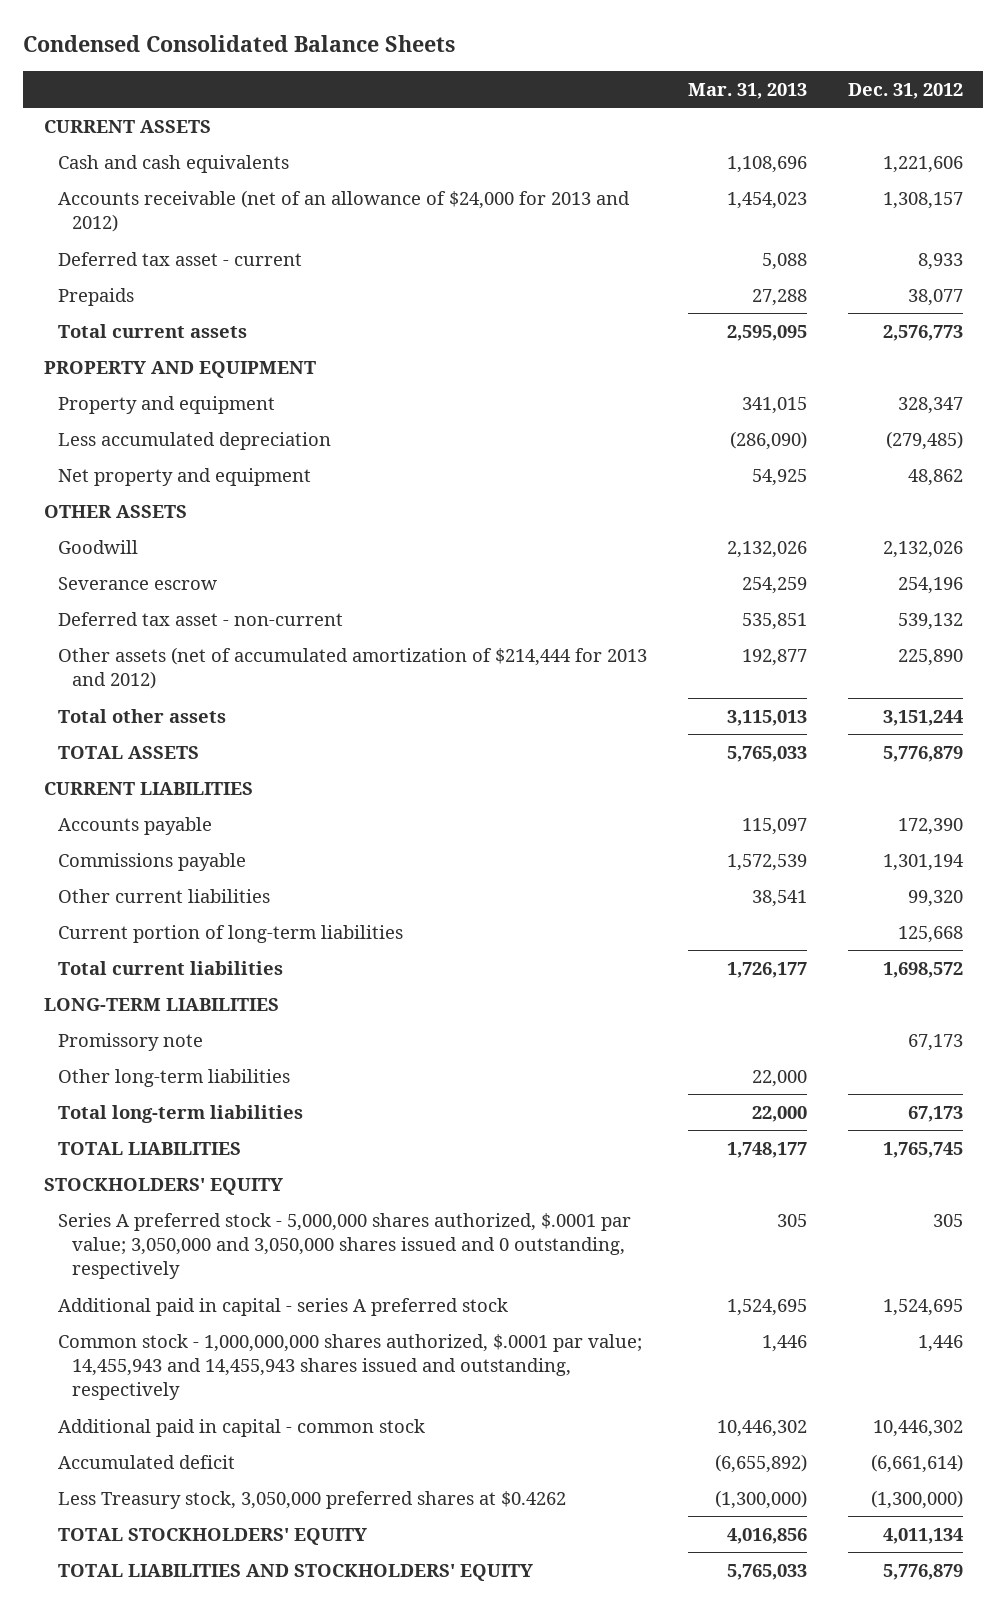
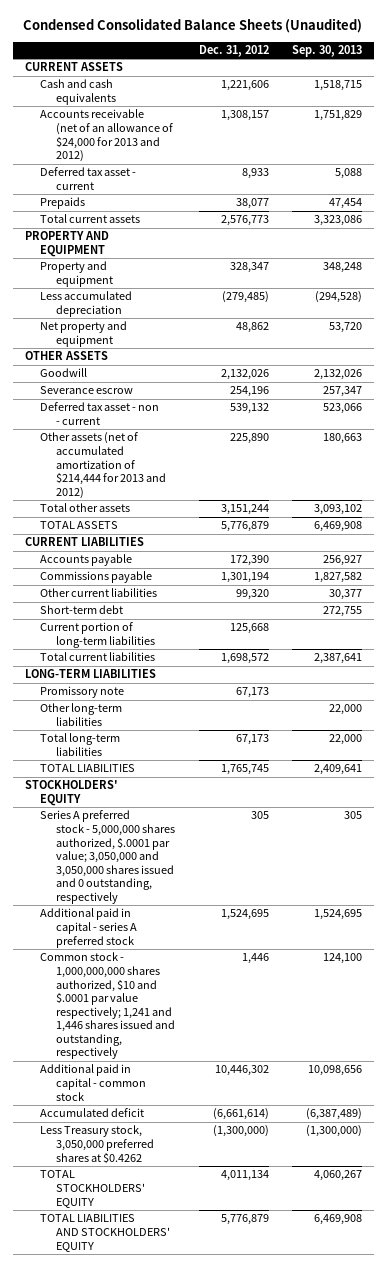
- Condensed Consolidated Balance Sheets
+ Condensed Consolidated Balance Sheets (Unaudited)
- | Mar. 31, 2013 | Dec. 31, 2012
+ | Dec. 31, 2012 | Sep. 30, 2013
- Deferred tax asset - non-current | 535,851 | 539,132
+ Deferred tax asset - non - current | 539,132 | 523,066
+ Short-term debt | | 272,755
- Common stock - 1,000,000,000 shares authorized, $.0001 par value; 14,455,943 and 14,455,943 shares issued and outstanding, respectively | 1,446 | 1,446
+ Common stock - 1,000,000,000 shares authorized, $10 and $.0001 par value respectively; 1,241 and 1,446 shares issued and outstanding, respectively | 1,446 | 124,100

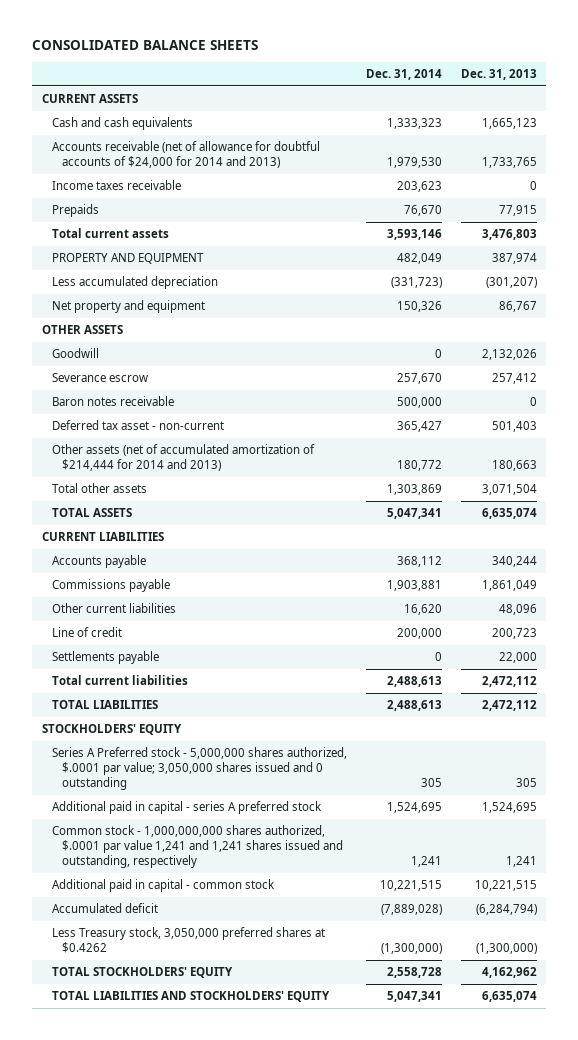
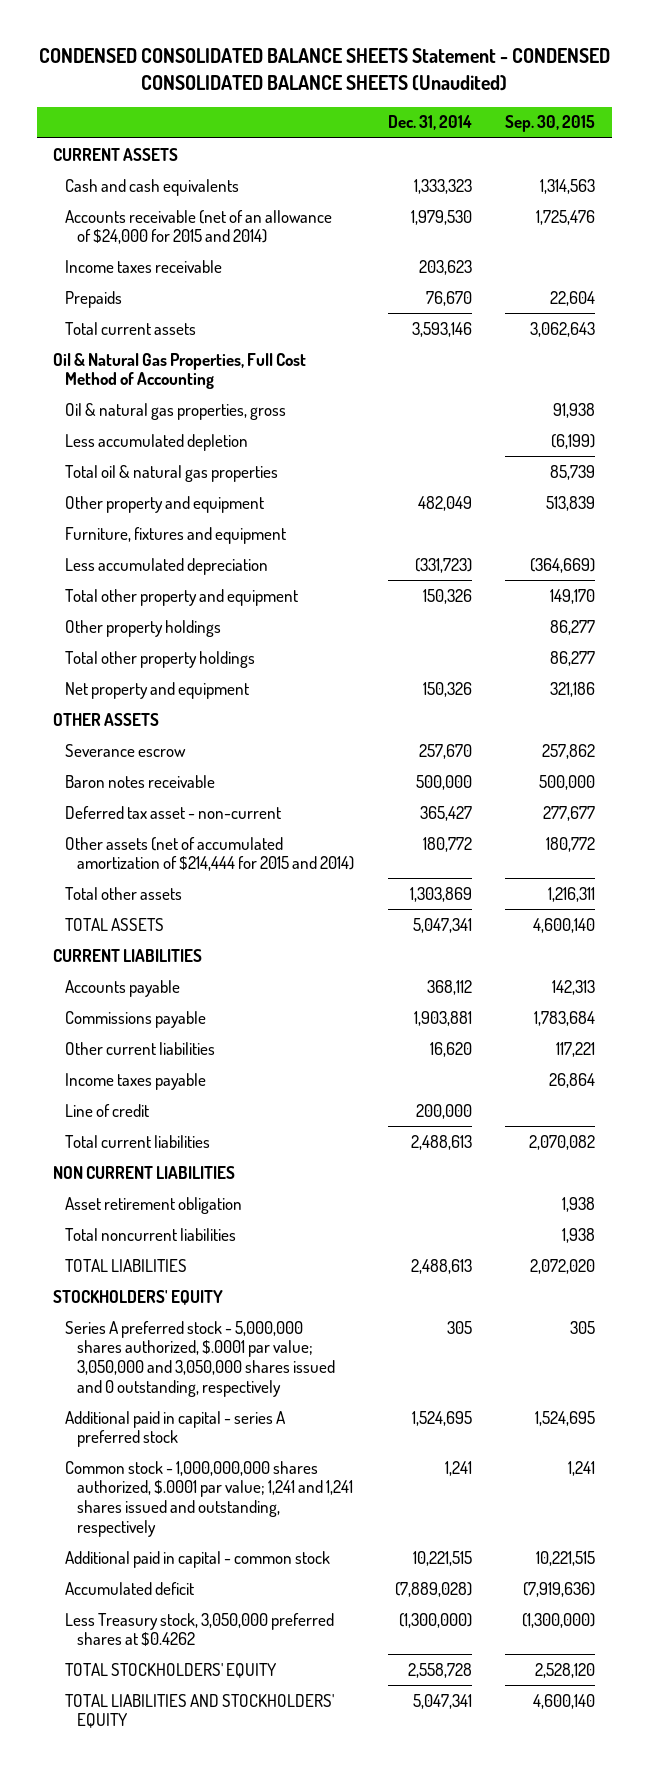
- CONSOLIDATED BALANCE SHEETS
+ CONDENSED CONSOLIDATED BALANCE SHEETS Statement - CONDENSED CONSOLIDATED BALANCE SHEETS (Unaudited)
- | Dec. 31, 2014 | Dec. 31, 2013
+ | Dec. 31, 2014 | Sep. 30, 2015
- Accounts receivable (net of allowance for doubtful accounts of $24,000 for 2014 and 2013) | 1,979,530 | 1,733,765
+ Accounts receivable (net of an allowance of $24,000 for 2015 and 2014) | 1,979,530 | 1,725,476
- PROPERTY AND EQUIPMENT | 482,049 | 387,974
+ Oil & Natural Gas Properties, Full Cost Method of Accounting
+ Oil & natural gas properties, gross | | 91,938
+ Less accumulated depletion | | (6,199)
+ Total oil & natural gas properties | | 85,739
+ Other property and equipment | 482,049 | 513,839
+ Furniture, fixtures and equipment
+ Total other property and equipment | 150,326 | 149,170
+ Other property holdings | | 86,277
+ Total other property holdings | | 86,277
- Goodwill | 0 | 2,132,026
- Other assets (net of accumulated amortization of $214,444 for 2014 and 2013) | 180,772 | 180,663
+ Other assets (net of accumulated amortization of $214,444 for 2015 and 2014) | 180,772 | 180,772
+ Income taxes payable | | 26,864
- Settlements payable | 0 | 22,000
+ NON CURRENT LIABILITIES
+ Asset retirement obligation | | 1,938
+ Total noncurrent liabilities | | 1,938
- Series A Preferred stock - 5,000,000 shares authorized, $.0001 par value; 3,050,000 shares issued and 0 outstanding | 305 | 305
+ Series A preferred stock - 5,000,000 shares authorized, $.0001 par value; 3,050,000 and 3,050,000 shares issued and 0 outstanding, respectively | 305 | 305
- Common stock - 1,000,000,000 shares authorized, $.0001 par value 1,241 and 1,241 shares issued and outstanding, respectively | 1,241 | 1,241
+ Common stock - 1,000,000,000 shares authorized, $.0001 par value; 1,241 and 1,241 shares issued and outstanding, respectively | 1,241 | 1,241

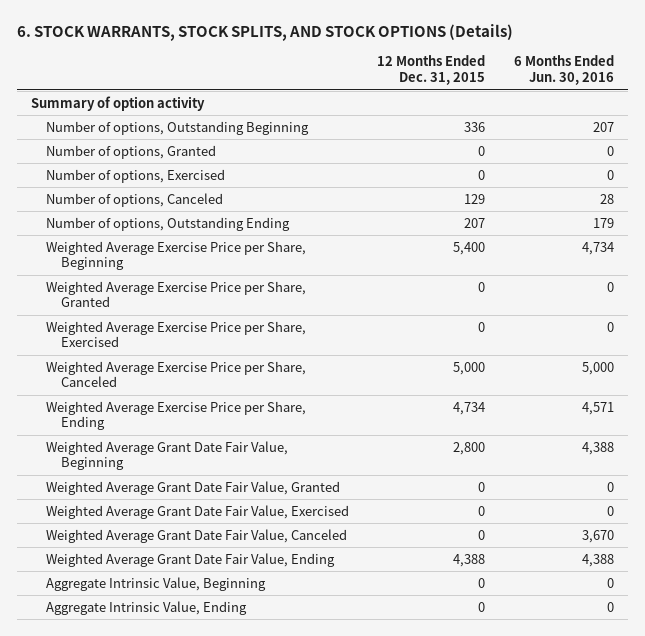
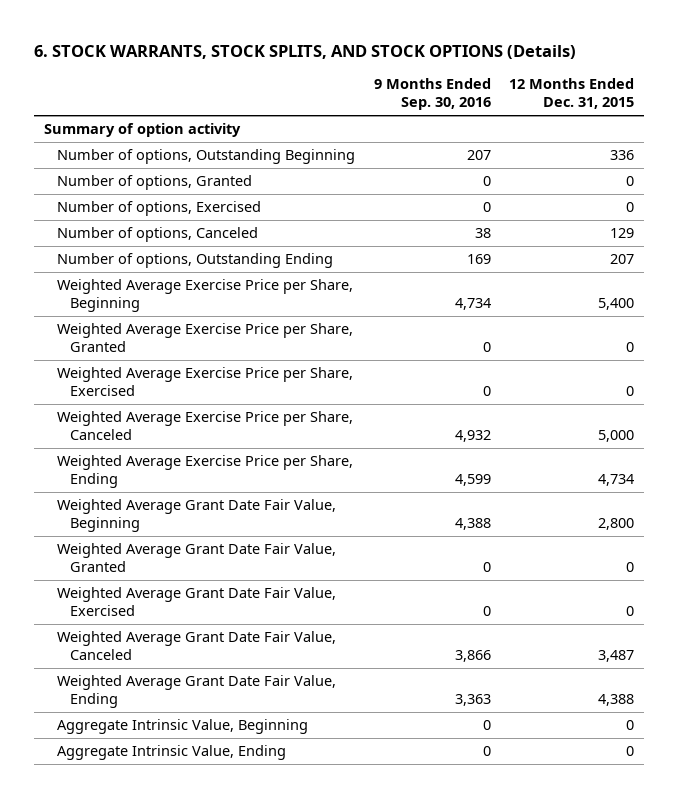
- | 12 Months Ended Dec. 31, 2015 | 6 Months Ended Jun. 30, 2016
+ | 9 Months Ended Sep. 30, 2016 | 12 Months Ended Dec. 31, 2015
- Weighted Average Grant Date Fair Value, Canceled | 0 | 3,670
+ Weighted Average Grant Date Fair Value, Canceled | 3,866 | 3,487

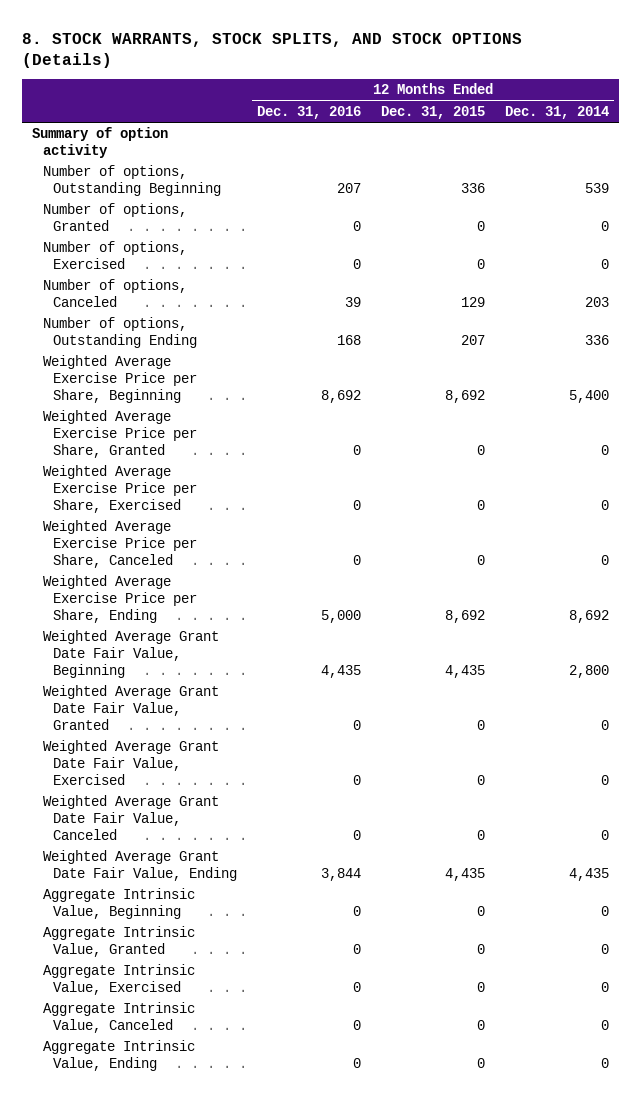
- 6. STOCK WARRANTS, STOCK SPLITS, AND STOCK OPTIONS (Details)
+ 8. STOCK WARRANTS, STOCK SPLITS, AND STOCK OPTIONS (Details)
- | 9 Months Ended Sep. 30, 2016 | 12 Months Ended Dec. 31, 2015
+ | 12 Months Ended Dec. 31, 2016 | 12 Months Ended Dec. 31, 2015 | 12 Months Ended Dec. 31, 2014
- Weighted Average Exercise Price per Share, Beginning | 4,734 | 5,400
+ Weighted Average Exercise Price per Share, Beginning | 8,692 | 8,692 | 5,400
- Weighted Average Exercise Price per Share, Canceled | 4,932 | 5,000
- Weighted Average Exercise Price per Share, Ending | 4,599 | 4,734
- Weighted Average Grant Date Fair Value, Beginning | 4,388 | 2,800
+ Weighted Average Exercise Price per Share, Canceled | 0 | 0 | 0
+ Weighted Average Exercise Price per Share, Ending | 5,000 | 8,692 | 8,692
+ Weighted Average Grant Date Fair Value, Beginning | 4,435 | 4,435 | 2,800
- Weighted Average Grant Date Fair Value, Canceled | 3,866 | 3,487
- Weighted Average Grant Date Fair Value, Ending | 3,363 | 4,388
+ Weighted Average Grant Date Fair Value, Canceled | 0 | 0 | 0
+ Weighted Average Grant Date Fair Value, Ending | 3,844 | 4,435 | 4,435
+ Aggregate Intrinsic Value, Granted | 0 | 0 | 0
+ Aggregate Intrinsic Value, Exercised | 0 | 0 | 0
+ Aggregate Intrinsic Value, Canceled | 0 | 0 | 0

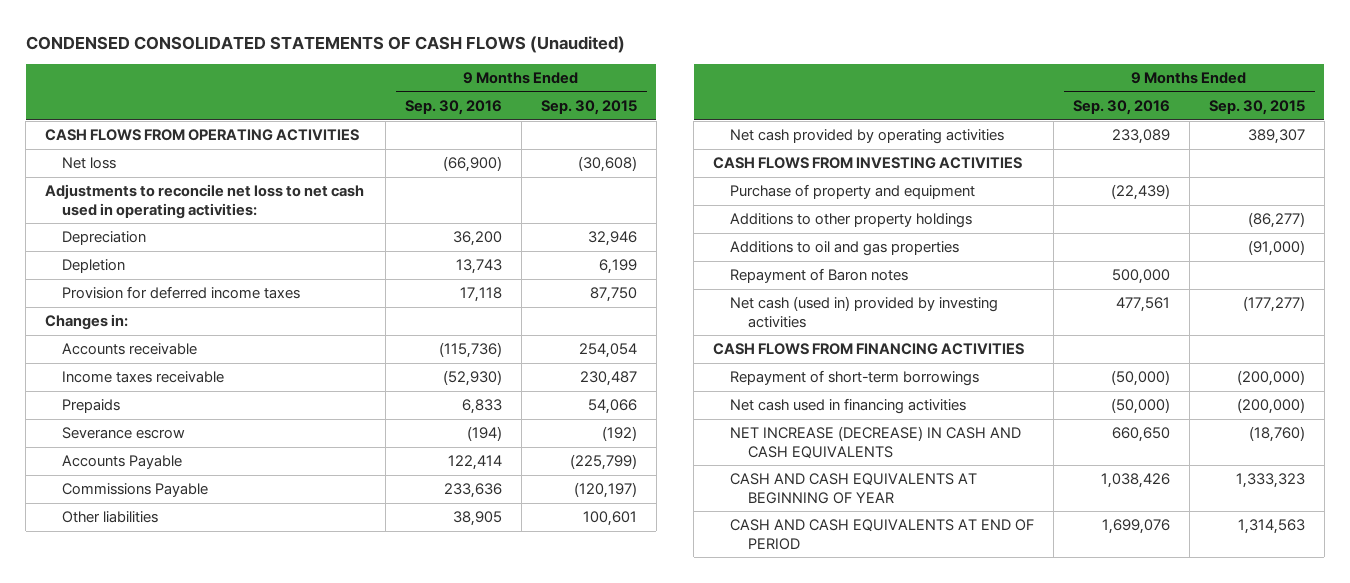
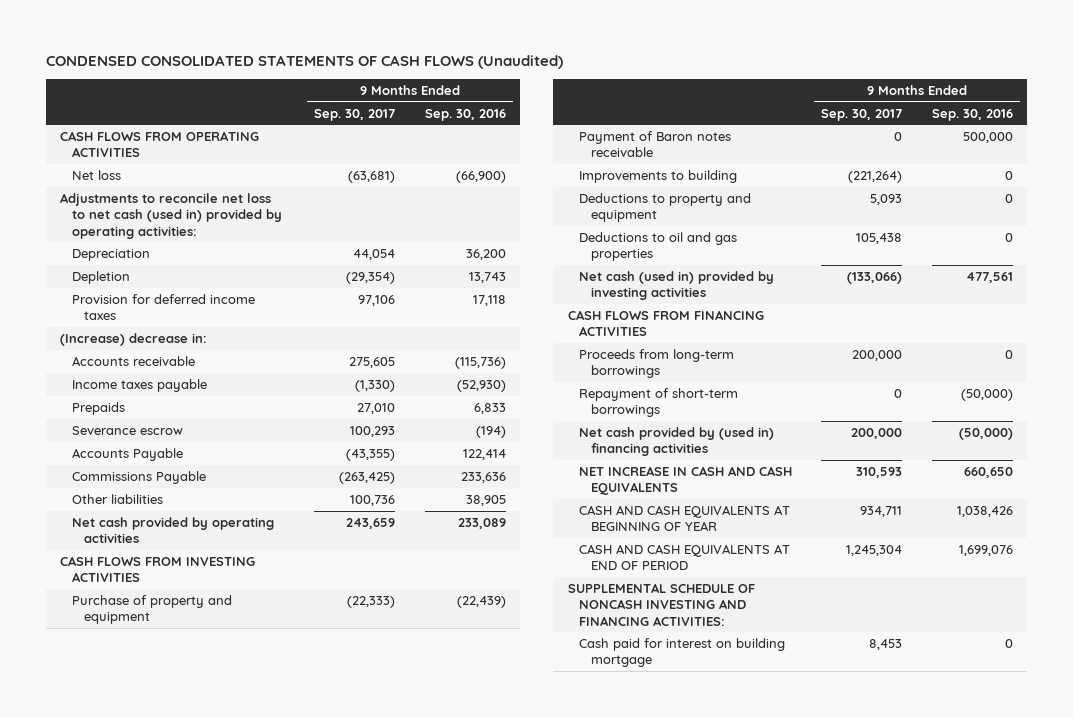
- | 9 Months Ended Sep. 30, 2016 | 9 Months Ended Sep. 30, 2015
+ | 9 Months Ended Sep. 30, 2017 | 9 Months Ended Sep. 30, 2016
- Adjustments to reconcile net loss to net cash used in operating activities:
+ Adjustments to reconcile net loss to net cash (used in) provided by operating activities:
- Changes in:
+ (Increase) decrease in:
- Income taxes receivable | (52,930) | 230,487
+ Income taxes payable | (1,330) | (52,930)
- Additions to other property holdings | | (86,277)
- Additions to oil and gas properties | | (91,000)
- Repayment of Baron notes | 500,000 |
+ Payment of Baron notes receivable | 0 | 500,000
+ Improvements to building | (221,264) | 0
+ Deductions to property and equipment | 5,093 | 0
+ Deductions to oil and gas properties | 105,438 | 0
+ Proceeds from long-term borrowings | 200,000 | 0
- Net cash used in financing activities | (50,000) | (200,000)
- NET INCREASE (DECREASE) IN CASH AND CASH EQUIVALENTS | 660,650 | (18,760)
+ Net cash provided by (used in) financing activities | 200,000 | (50,000)
+ NET INCREASE IN CASH AND CASH EQUIVALENTS | 310,593 | 660,650
+ SUPPLEMENTAL SCHEDULE OF NONCASH INVESTING AND FINANCING ACTIVITIES:
+ Cash paid for interest on building mortgage | 8,453 | 0

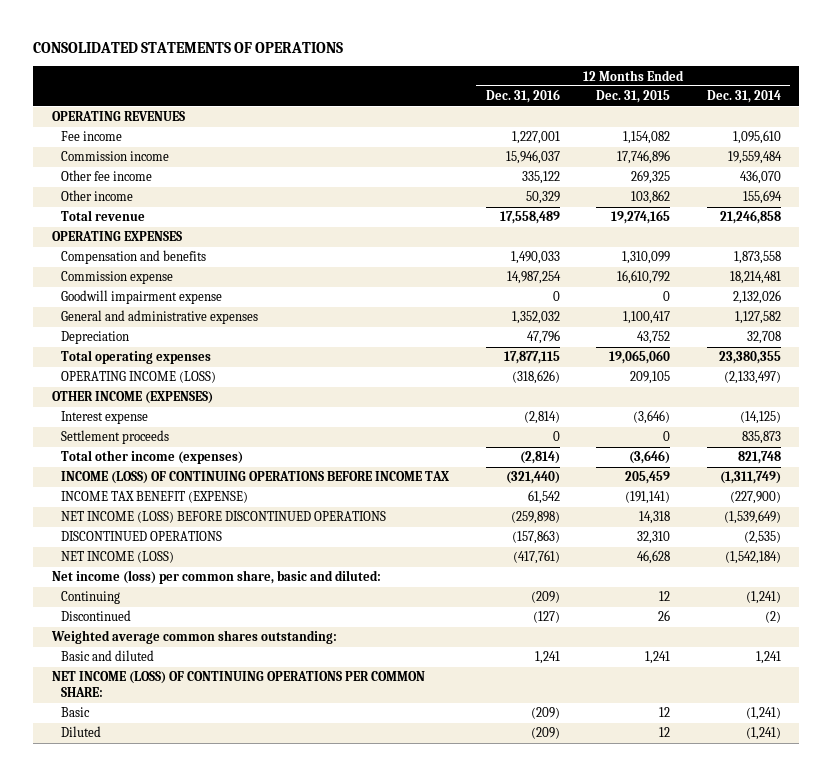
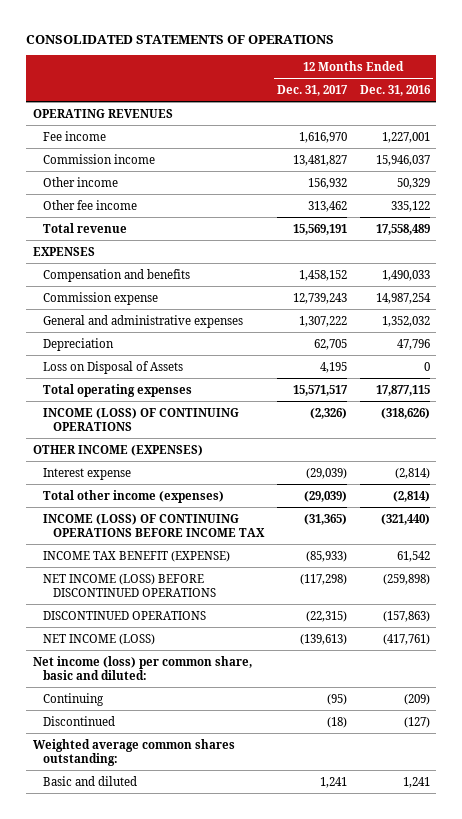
- | 12 Months Ended Dec. 31, 2016 | 12 Months Ended Dec. 31, 2015 | 12 Months Ended Dec. 31, 2014
+ | 12 Months Ended Dec. 31, 2017 | 12 Months Ended Dec. 31, 2016
moved down: Other fee income | 313,462 | 335,122
- OPERATING EXPENSES
+ EXPENSES
- Goodwill impairment expense | 0 | 0 | 2,132,026
+ Loss on Disposal of Assets | 4,195 | 0
- OPERATING INCOME (LOSS) | (318,626) | 209,105 | (2,133,497)
+ INCOME (LOSS) OF CONTINUING OPERATIONS | (2,326) | (318,626)
- Settlement proceeds | 0 | 0 | 835,873
- NET INCOME (LOSS) OF CONTINUING OPERATIONS PER COMMON SHARE:
- Basic | (209) | 12 | (1,241)
- Diluted | (209) | 12 | (1,241)

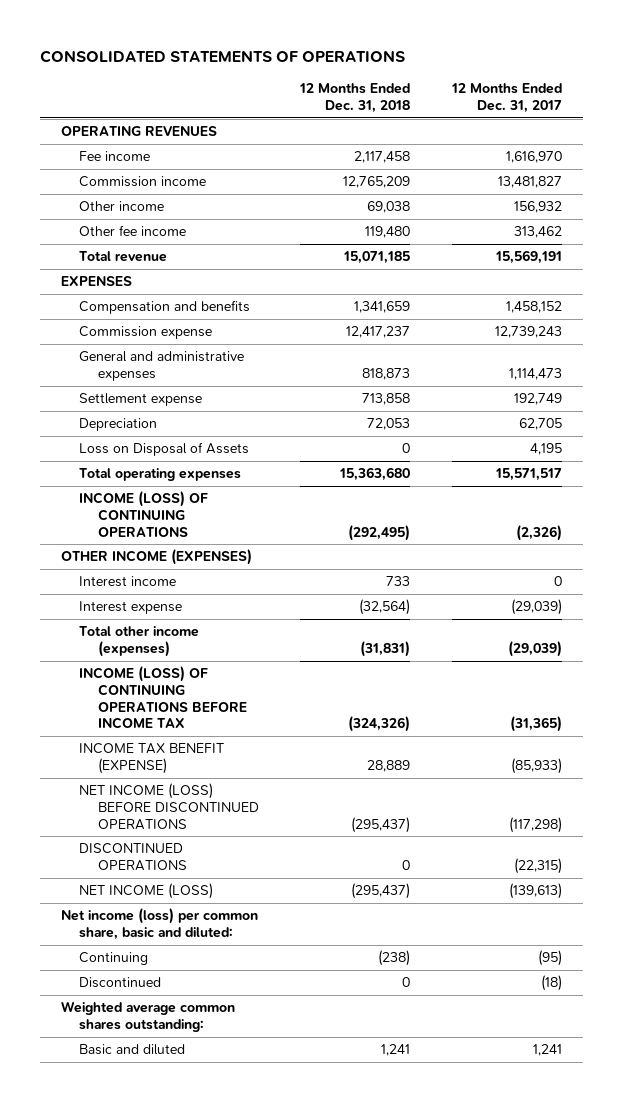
- | 12 Months Ended Dec. 31, 2017 | 12 Months Ended Dec. 31, 2016
+ | 12 Months Ended Dec. 31, 2018 | 12 Months Ended Dec. 31, 2017
- General and administrative expenses | 1,307,222 | 1,352,032
+ General and administrative expenses | 818,873 | 1,114,473
+ Settlement expense | 713,858 | 192,749
+ Interest income | 733 | 0

